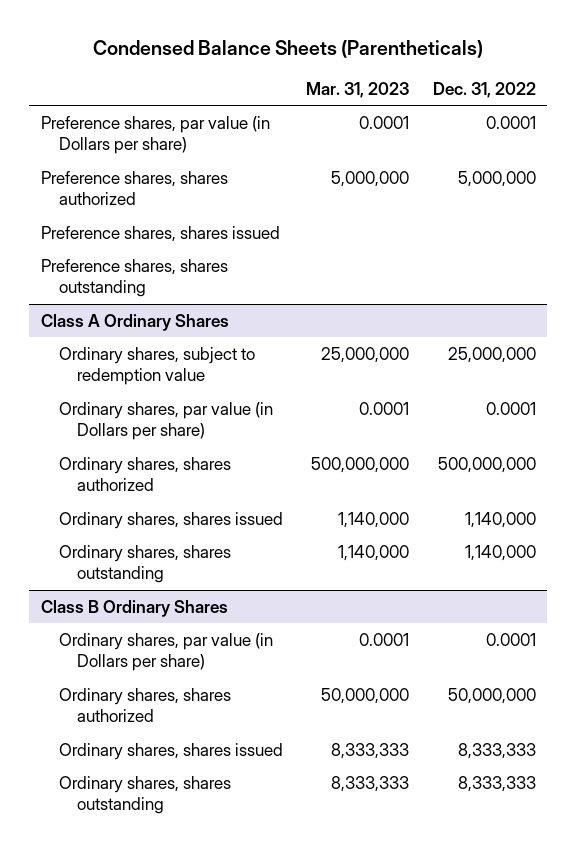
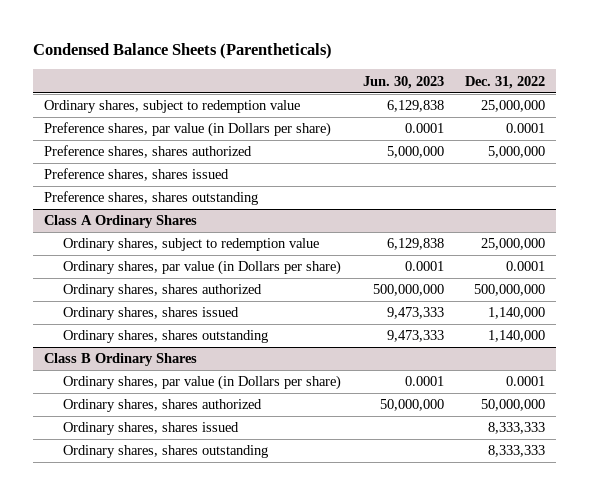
- | Mar. 31, 2023 | Dec. 31, 2022
+ | Jun. 30, 2023 | Dec. 31, 2022
+ Ordinary shares, subject to redemption value | 6,129,838 | 25,000,000

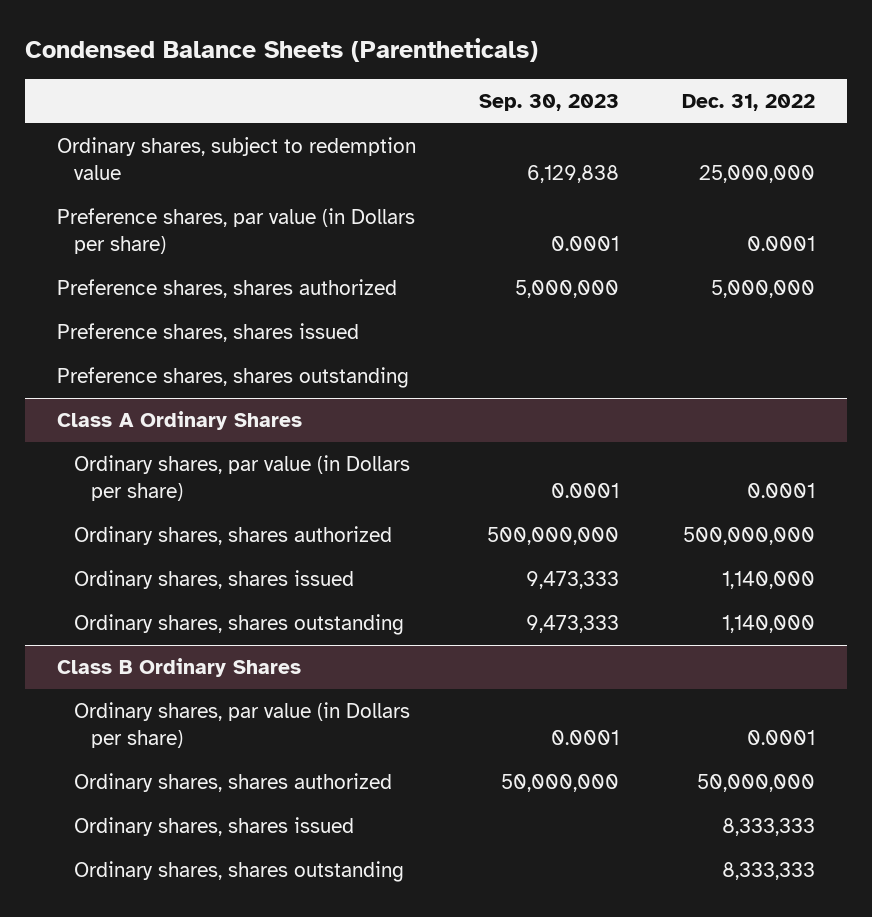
- | Jun. 30, 2023 | Dec. 31, 2022
+ | Sep. 30, 2023 | Dec. 31, 2022
@ Class A Ordinary Shares
- Ordinary shares, subject to redemption value | 6,129,838 | 25,000,000

